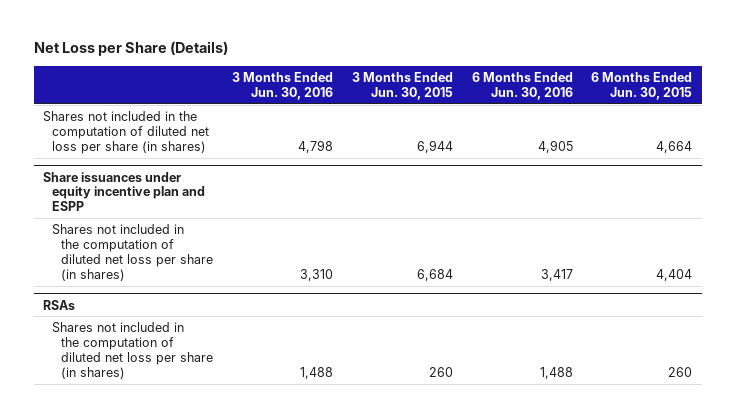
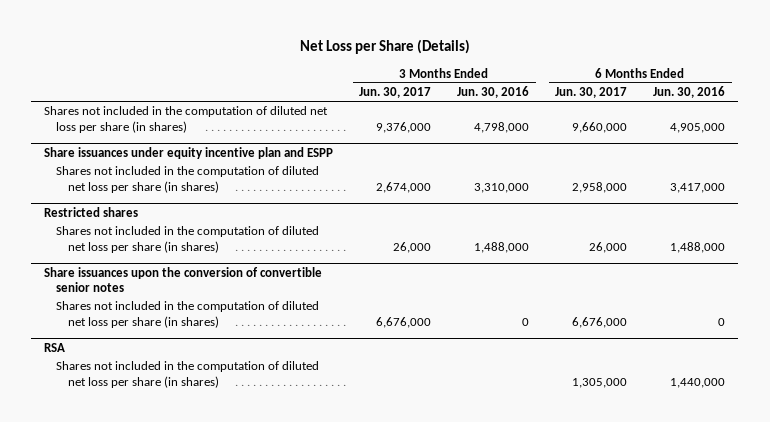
- | 3 Months Ended Jun. 30, 2016 | 3 Months Ended Jun. 30, 2015 | 6 Months Ended Jun. 30, 2016 | 6 Months Ended Jun. 30, 2015
+ | 3 Months Ended Jun. 30, 2017 | 3 Months Ended Jun. 30, 2016 | 6 Months Ended Jun. 30, 2017 | 6 Months Ended Jun. 30, 2016
- Shares not included in the computation of diluted net loss per share (in shares) | 4,798 | 6,944 | 4,905 | 4,664
+ Shares not included in the computation of diluted net loss per share (in shares) | 9,376,000 | 4,798,000 | 9,660,000 | 4,905,000
@ Share issuances under equity incentive plan and ESPP
- Shares not included in the computation of diluted net loss per share (in shares) | 3,310 | 6,684 | 3,417 | 4,404
- RSAs
- Shares not included in the computation of diluted net loss per share (in shares) | 1,488 | 260 | 1,488 | 260
@ Share issuances under equity incentive plan and ESPP
+ Shares not included in the computation of diluted net loss per share (in shares) | 2,674,000 | 3,310,000 | 2,958,000 | 3,417,000
+ Restricted shares
+ Shares not included in the computation of diluted net loss per share (in shares) | 26,000 | 1,488,000 | 26,000 | 1,488,000
+ Share issuances upon the conversion of convertible senior notes
+ Shares not included in the computation of diluted net loss per share (in shares) | 6,676,000 | 0 | 6,676,000 | 0
+ RSA
+ Shares not included in the computation of diluted net loss per share (in shares) | | | 1,305,000 | 1,440,000

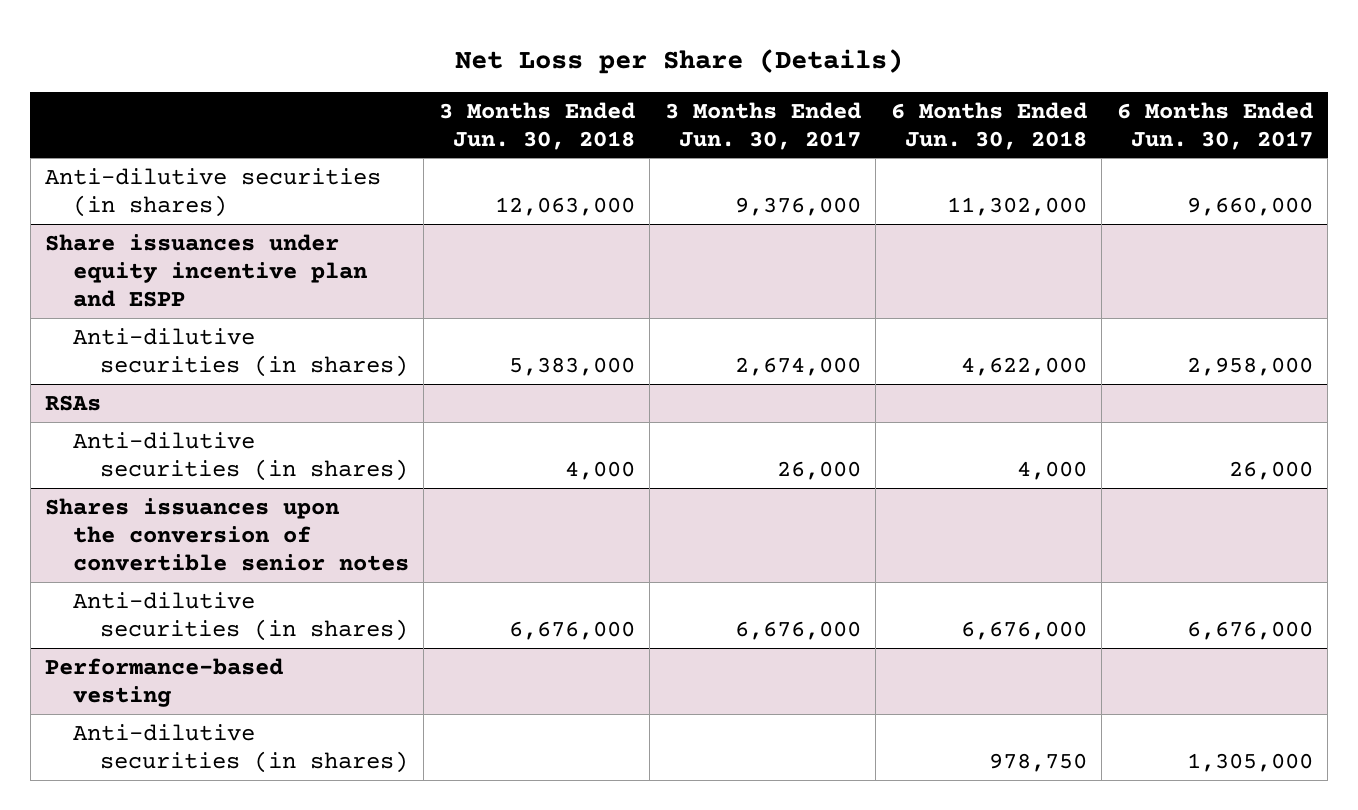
- | 3 Months Ended Jun. 30, 2017 | 3 Months Ended Jun. 30, 2016 | 6 Months Ended Jun. 30, 2017 | 6 Months Ended Jun. 30, 2016
+ | 3 Months Ended Jun. 30, 2018 | 3 Months Ended Jun. 30, 2017 | 6 Months Ended Jun. 30, 2018 | 6 Months Ended Jun. 30, 2017
- Shares not included in the computation of diluted net loss per share (in shares) | 9,376,000 | 4,798,000 | 9,660,000 | 4,905,000
+ Anti-dilutive securities (in shares) | 12,063,000 | 9,376,000 | 11,302,000 | 9,660,000
@ Share issuances under equity incentive plan and ESPP
- Shares not included in the computation of diluted net loss per share (in shares) | 2,674,000 | 3,310,000 | 2,958,000 | 3,417,000
- Restricted shares
- Shares not included in the computation of diluted net loss per share (in shares) | 26,000 | 1,488,000 | 26,000 | 1,488,000
- Share issuances upon the conversion of convertible senior notes
- Shares not included in the computation of diluted net loss per share (in shares) | 6,676,000 | 0 | 6,676,000 | 0
- RSA
- Shares not included in the computation of diluted net loss per share (in shares) | | | 1,305,000 | 1,440,000
@ Share issuances under equity incentive plan and ESPP
+ Anti-dilutive securities (in shares) | 5,383,000 | 2,674,000 | 4,622,000 | 2,958,000
+ RSAs
+ Anti-dilutive securities (in shares) | 4,000 | 26,000 | 4,000 | 26,000
+ Shares issuances upon the conversion of convertible senior notes
+ Anti-dilutive securities (in shares) | 6,676,000 | 6,676,000 | 6,676,000 | 6,676,000
+ Performance-based vesting
+ Anti-dilutive securities (in shares) | | | 978,750 | 1,305,000

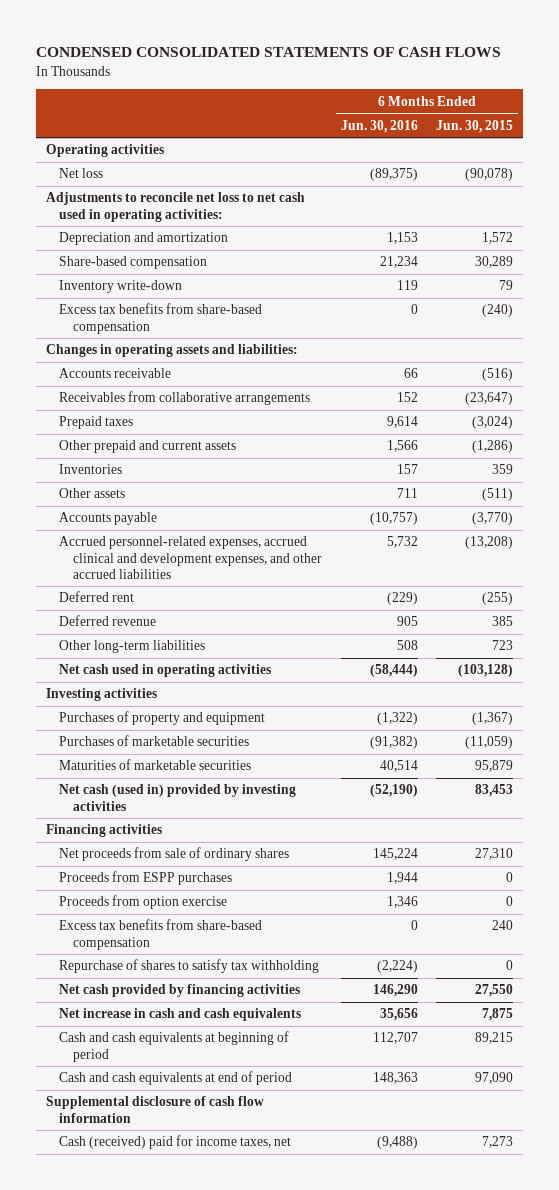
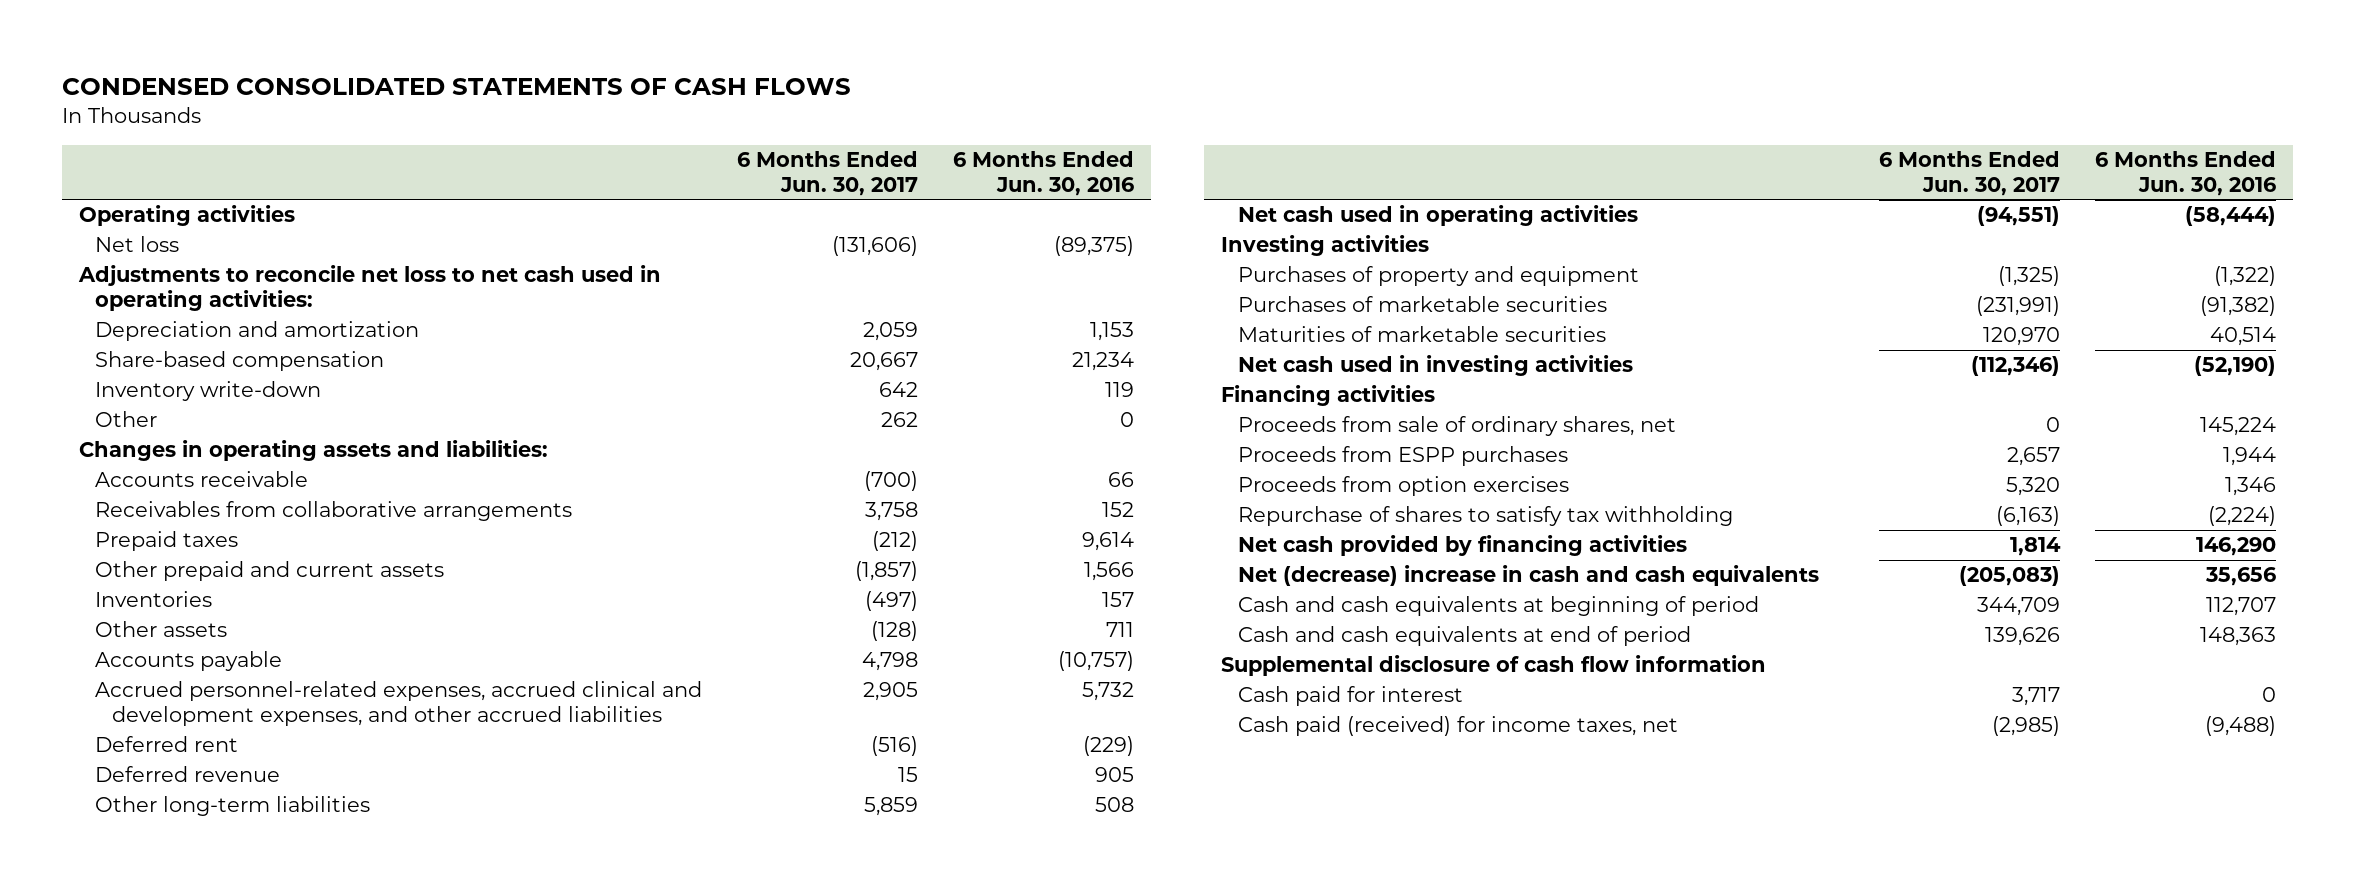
- | 6 Months Ended Jun. 30, 2016 | 6 Months Ended Jun. 30, 2015
+ | 6 Months Ended Jun. 30, 2017 | 6 Months Ended Jun. 30, 2016
- Excess tax benefits from share-based compensation | 0 | (240)
+ Other | 262 | 0
- Net cash (used in) provided by investing activities | (52,190) | 83,453
+ Net cash used in investing activities | (112,346) | (52,190)
- Net proceeds from sale of ordinary shares | 145,224 | 27,310
+ Proceeds from sale of ordinary shares, net | 0 | 145,224
- Proceeds from option exercise | 1,346 | 0
- Excess tax benefits from share-based compensation | 0 | 240
+ Proceeds from option exercises | 5,320 | 1,346
- Net increase in cash and cash equivalents | 35,656 | 7,875
+ Net (decrease) increase in cash and cash equivalents | (205,083) | 35,656
- Cash (received) paid for income taxes, net | (9,488) | 7,273
+ Cash paid for interest | 3,717 | 0
+ Cash paid (received) for income taxes, net | (2,985) | (9,488)

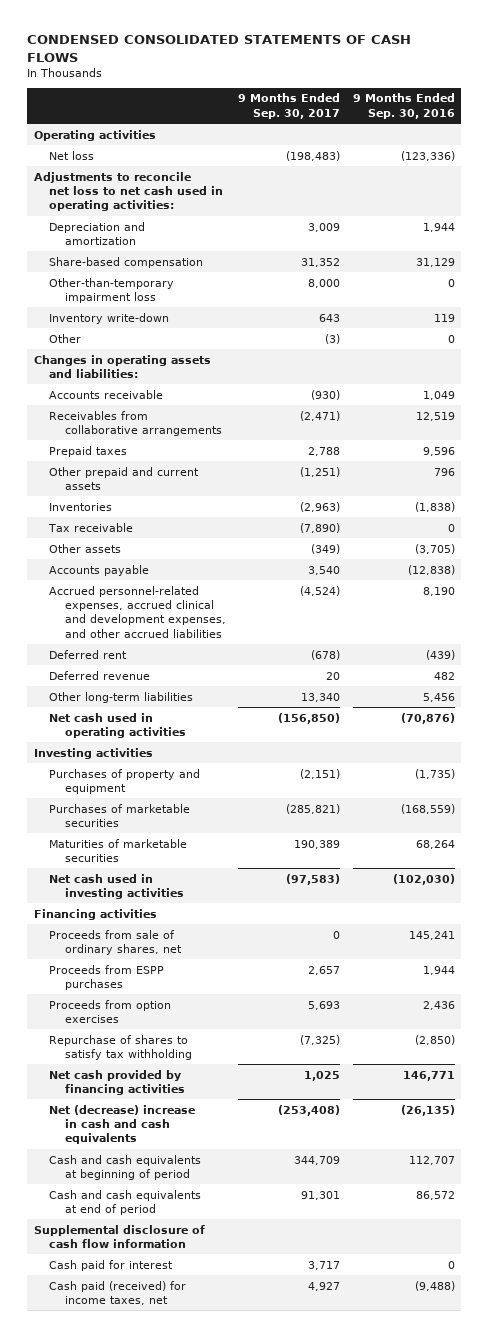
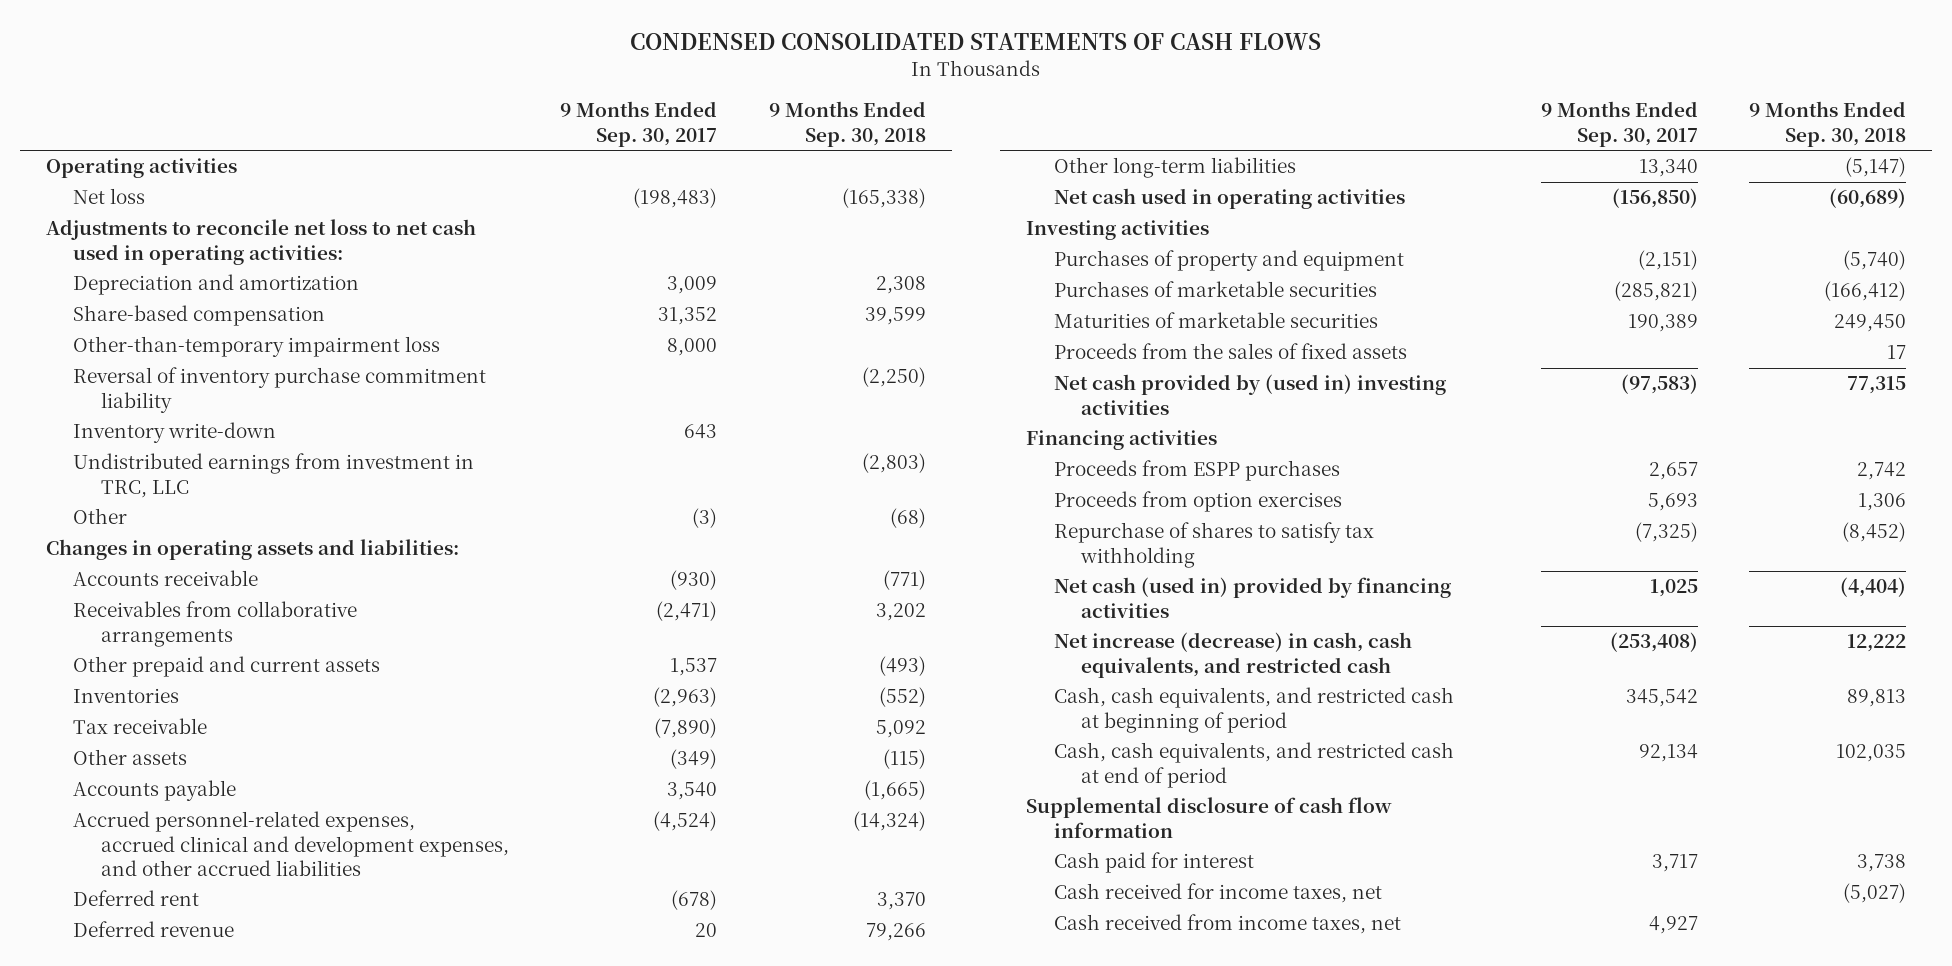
- | 9 Months Ended Sep. 30, 2017 | 9 Months Ended Sep. 30, 2016
+ | 9 Months Ended Sep. 30, 2017 | 9 Months Ended Sep. 30, 2018
+ Reversal of inventory purchase commitment liability | | (2,250)
+ Undistributed earnings from investment in TRC, LLC | | (2,803)
- Prepaid taxes | 2,788 | 9,596
- Other prepaid and current assets | (1,251) | 796
+ Other prepaid and current assets | 1,537 | (493)
- Net cash used in investing activities | (97,583) | (102,030)
+ Proceeds from the sales of fixed assets | | 17
+ Net cash provided by (used in) investing activities | (97,583) | 77,315
- Proceeds from sale of ordinary shares, net | 0 | 145,241
- Net cash provided by financing activities | 1,025 | 146,771
- Net (decrease) increase in cash and cash equivalents | (253,408) | (26,135)
- Cash and cash equivalents at beginning of period | 344,709 | 112,707
- Cash and cash equivalents at end of period | 91,301 | 86,572
+ Net cash (used in) provided by financing activities | 1,025 | (4,404)
+ Net increase (decrease) in cash, cash equivalents, and restricted cash | (253,408) | 12,222
+ Cash, cash equivalents, and restricted cash at beginning of period | 345,542 | 89,813
+ Cash, cash equivalents, and restricted cash at end of period | 92,134 | 102,035
- Cash paid (received) for income taxes, net | 4,927 | (9,488)
+ Cash received for income taxes, net | | (5,027)
+ Cash received from income taxes, net | 4,927 |

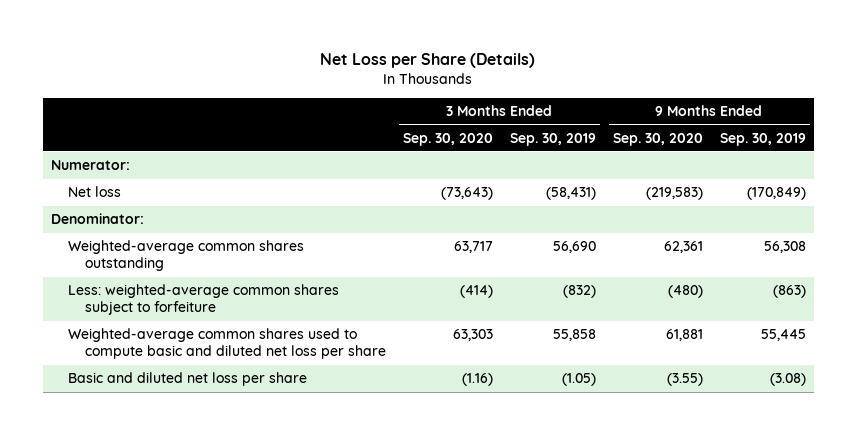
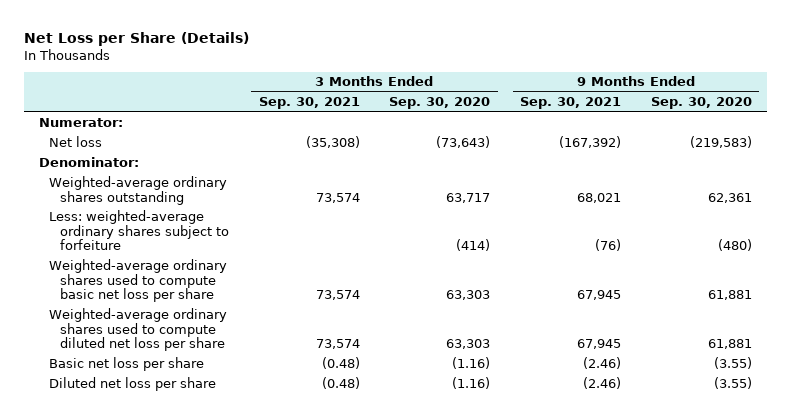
- | 3 Months Ended Sep. 30, 2020 | 3 Months Ended Sep. 30, 2019 | 9 Months Ended Sep. 30, 2020 | 9 Months Ended Sep. 30, 2019
+ | 3 Months Ended Sep. 30, 2021 | 3 Months Ended Sep. 30, 2020 | 9 Months Ended Sep. 30, 2021 | 9 Months Ended Sep. 30, 2020
- Weighted-average common shares outstanding | 63,717 | 56,690 | 62,361 | 56,308
- Less: weighted-average common shares subject to forfeiture | (414) | (832) | (480) | (863)
- Weighted-average common shares used to compute basic and diluted net loss per share | 63,303 | 55,858 | 61,881 | 55,445
- Basic and diluted net loss per share | (1.16) | (1.05) | (3.55) | (3.08)
+ Weighted-average ordinary shares outstanding | 73,574 | 63,717 | 68,021 | 62,361
+ Less: weighted-average ordinary shares subject to forfeiture | | (414) | (76) | (480)
+ Weighted-average ordinary shares used to compute basic net loss per share | 73,574 | 63,303 | 67,945 | 61,881
+ Weighted-average ordinary shares used to compute diluted net loss per share | 73,574 | 63,303 | 67,945 | 61,881
+ Basic net loss per share | (0.48) | (1.16) | (2.46) | (3.55)
+ Diluted net loss per share | (0.48) | (1.16) | (2.46) | (3.55)

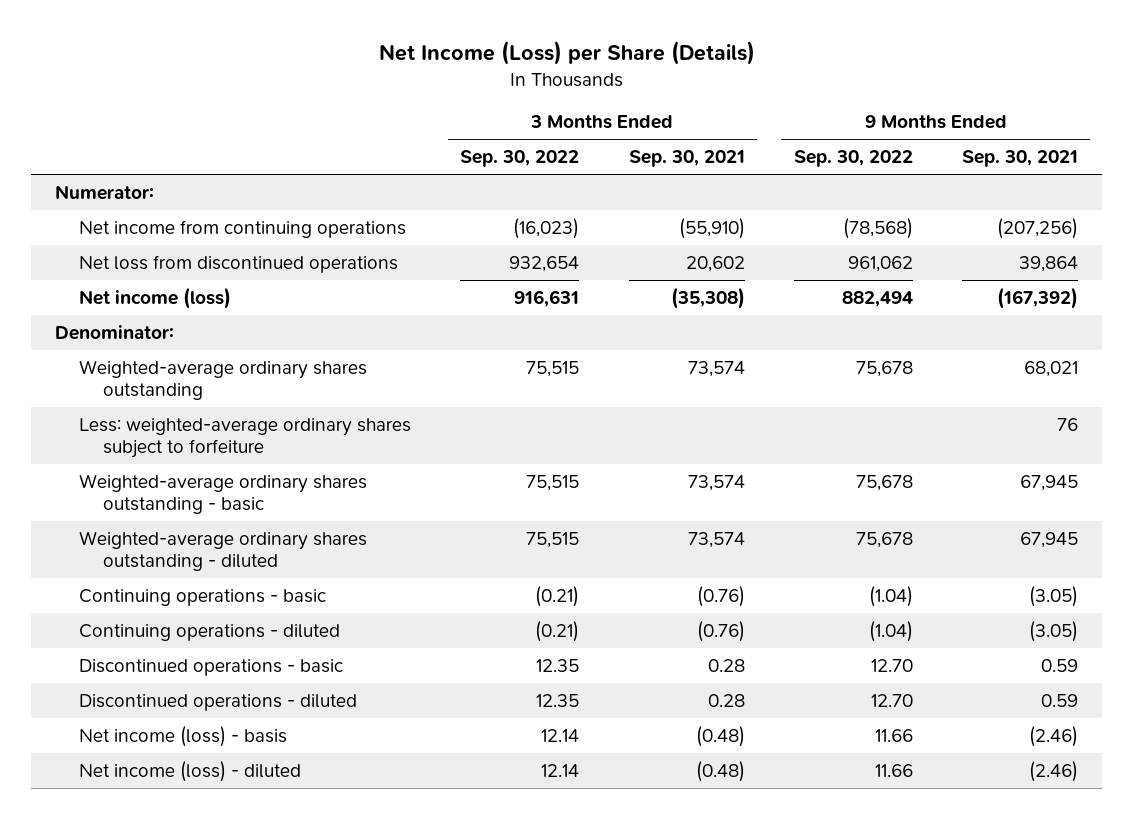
- Net Loss per Share (Details)
+ Net Income (Loss) per Share (Details)
- | 3 Months Ended Sep. 30, 2021 | 3 Months Ended Sep. 30, 2020 | 9 Months Ended Sep. 30, 2021 | 9 Months Ended Sep. 30, 2020
+ | 3 Months Ended Sep. 30, 2022 | 3 Months Ended Sep. 30, 2021 | 9 Months Ended Sep. 30, 2022 | 9 Months Ended Sep. 30, 2021
- Net loss | (35,308) | (73,643) | (167,392) | (219,583)
+ Net income from continuing operations | (16,023) | (55,910) | (78,568) | (207,256)
+ Net loss from discontinued operations | 932,654 | 20,602 | 961,062 | 39,864
+ Net income (loss) | 916,631 | (35,308) | 882,494 | (167,392)
- Less: weighted-average ordinary shares subject to forfeiture | | (414) | (76) | (480)
- Weighted-average ordinary shares used to compute basic net loss per share | 73,574 | 63,303 | 67,945 | 61,881
- Weighted-average ordinary shares used to compute diluted net loss per share | 73,574 | 63,303 | 67,945 | 61,881
- Basic net loss per share | (0.48) | (1.16) | (2.46) | (3.55)
- Diluted net loss per share | (0.48) | (1.16) | (2.46) | (3.55)
+ Less: weighted-average ordinary shares subject to forfeiture | | | | 76
+ Weighted-average ordinary shares outstanding - basic | 75,515 | 73,574 | 75,678 | 67,945
+ Weighted-average ordinary shares outstanding - diluted | 75,515 | 73,574 | 75,678 | 67,945
+ Continuing operations - basic | (0.21) | (0.76) | (1.04) | (3.05)
+ Continuing operations - diluted | (0.21) | (0.76) | (1.04) | (3.05)
+ Discontinued operations - basic | 12.35 | 0.28 | 12.70 | 0.59
+ Discontinued operations - diluted | 12.35 | 0.28 | 12.70 | 0.59
+ Net income (loss) - basis | 12.14 | (0.48) | 11.66 | (2.46)
+ Net income (loss) - diluted | 12.14 | (0.48) | 11.66 | (2.46)

